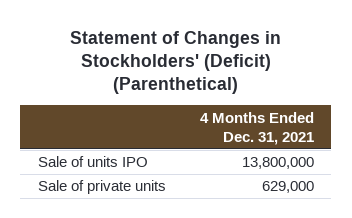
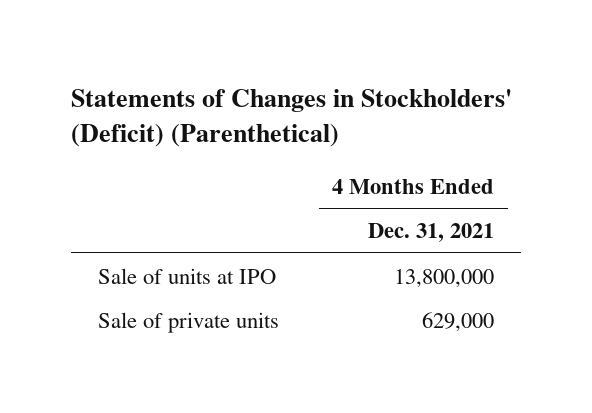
- Statement of Changes in Stockholders' (Deficit) (Parenthetical)
+ Statements of Changes in Stockholders' (Deficit) (Parenthetical)
- Sale of units IPO | 13,800,000
+ Sale of units at IPO | 13,800,000

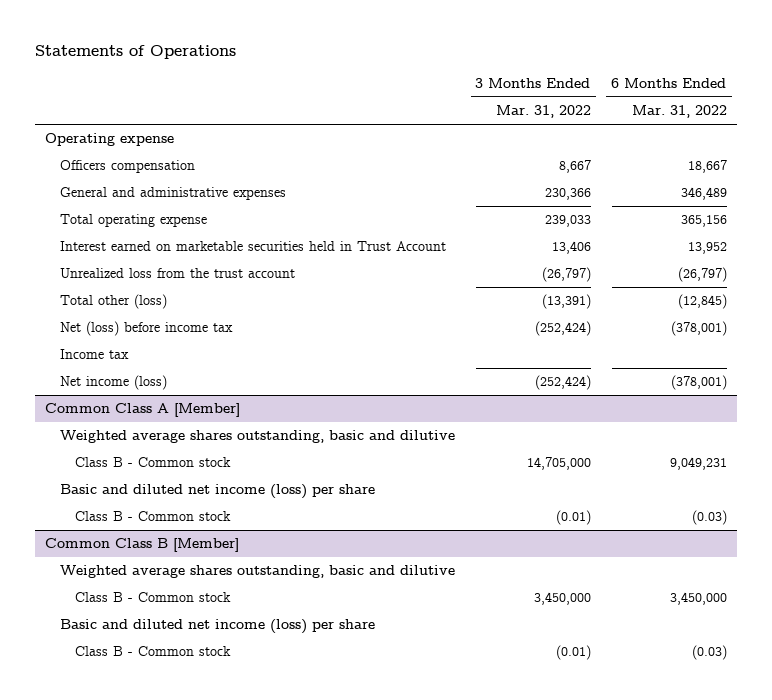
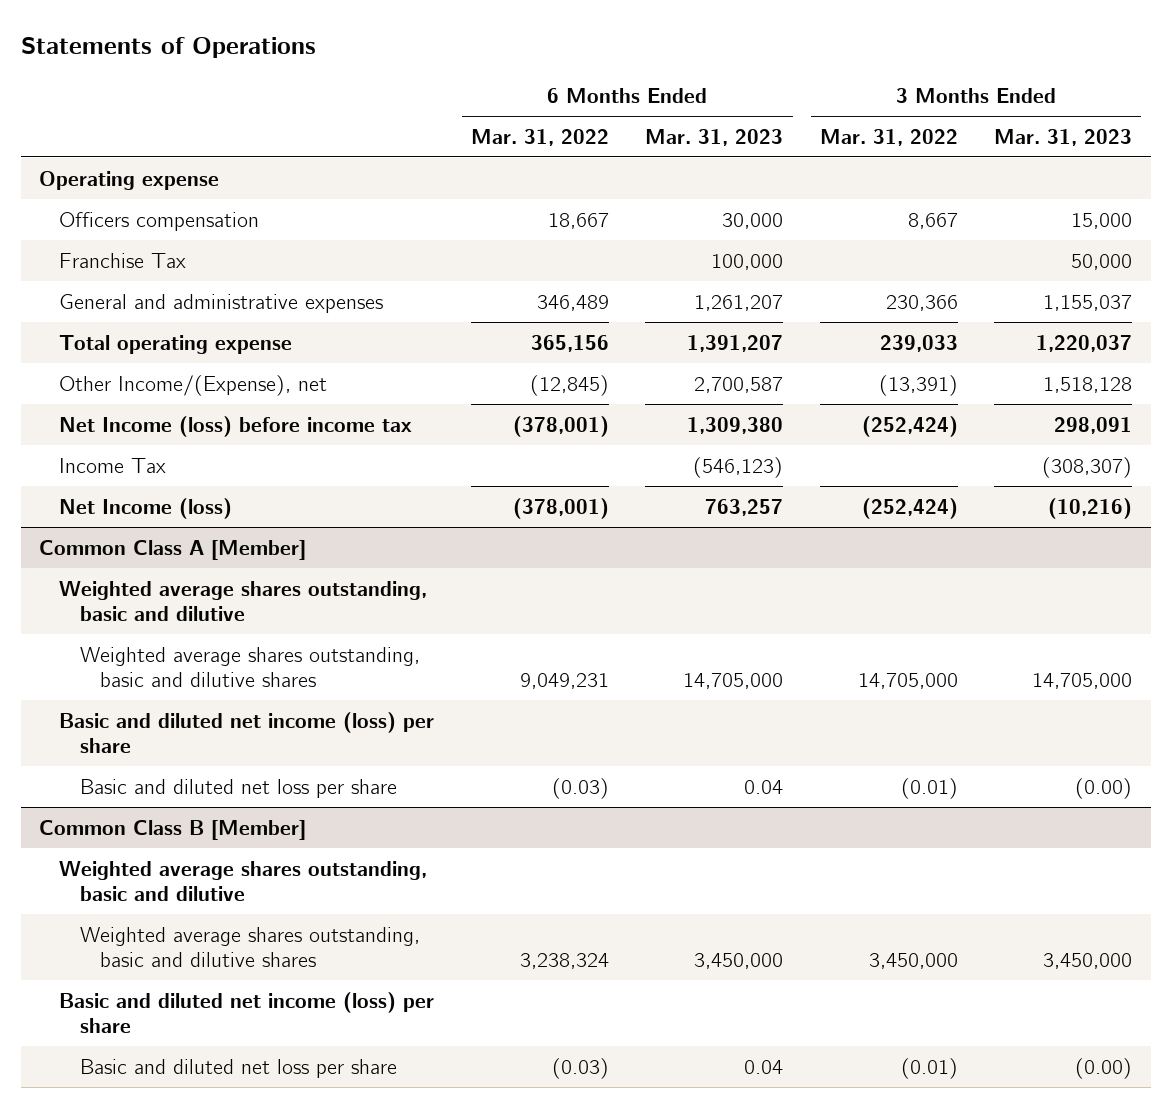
- | 3 Months Ended Mar. 31, 2022 | 6 Months Ended Mar. 31, 2022
+ | 6 Months Ended Mar. 31, 2022 | 6 Months Ended Mar. 31, 2023 | 3 Months Ended Mar. 31, 2022 | 3 Months Ended Mar. 31, 2023
+ Franchise Tax | | 100,000 | | 50,000
- Interest earned on marketable securities held in Trust Account | 13,406 | 13,952
- Unrealized loss from the trust account | (26,797) | (26,797)
- Total other (loss) | (13,391) | (12,845)
- Net (loss) before income tax | (252,424) | (378,001)
- Income tax
- Net income (loss) | (252,424) | (378,001)
+ Other Income/(Expense), net | (12,845) | 2,700,587 | (13,391) | 1,518,128
+ Net Income (loss) before income tax | (378,001) | 1,309,380 | (252,424) | 298,091
+ Income Tax | | (546,123) | | (308,307)
+ Net Income (loss) | (378,001) | 763,257 | (252,424) | (10,216)
@ Common Class A [Member]
- Class B - Common stock | 14,705,000 | 9,049,231
+ Weighted average shares outstanding, basic and dilutive shares | 9,049,231 | 14,705,000 | 14,705,000 | 14,705,000
- Class B - Common stock | (0.01) | (0.03)
+ Basic and diluted net loss per share | (0.03) | 0.04 | (0.01) | (0.00)
@ Common Class B [Member]
- Class B - Common stock | 3,450,000 | 3,450,000
+ Weighted average shares outstanding, basic and dilutive shares | 3,238,324 | 3,450,000 | 3,450,000 | 3,450,000
- Class B - Common stock | (0.01) | (0.03)
+ Basic and diluted net loss per share | (0.03) | 0.04 | (0.01) | (0.00)

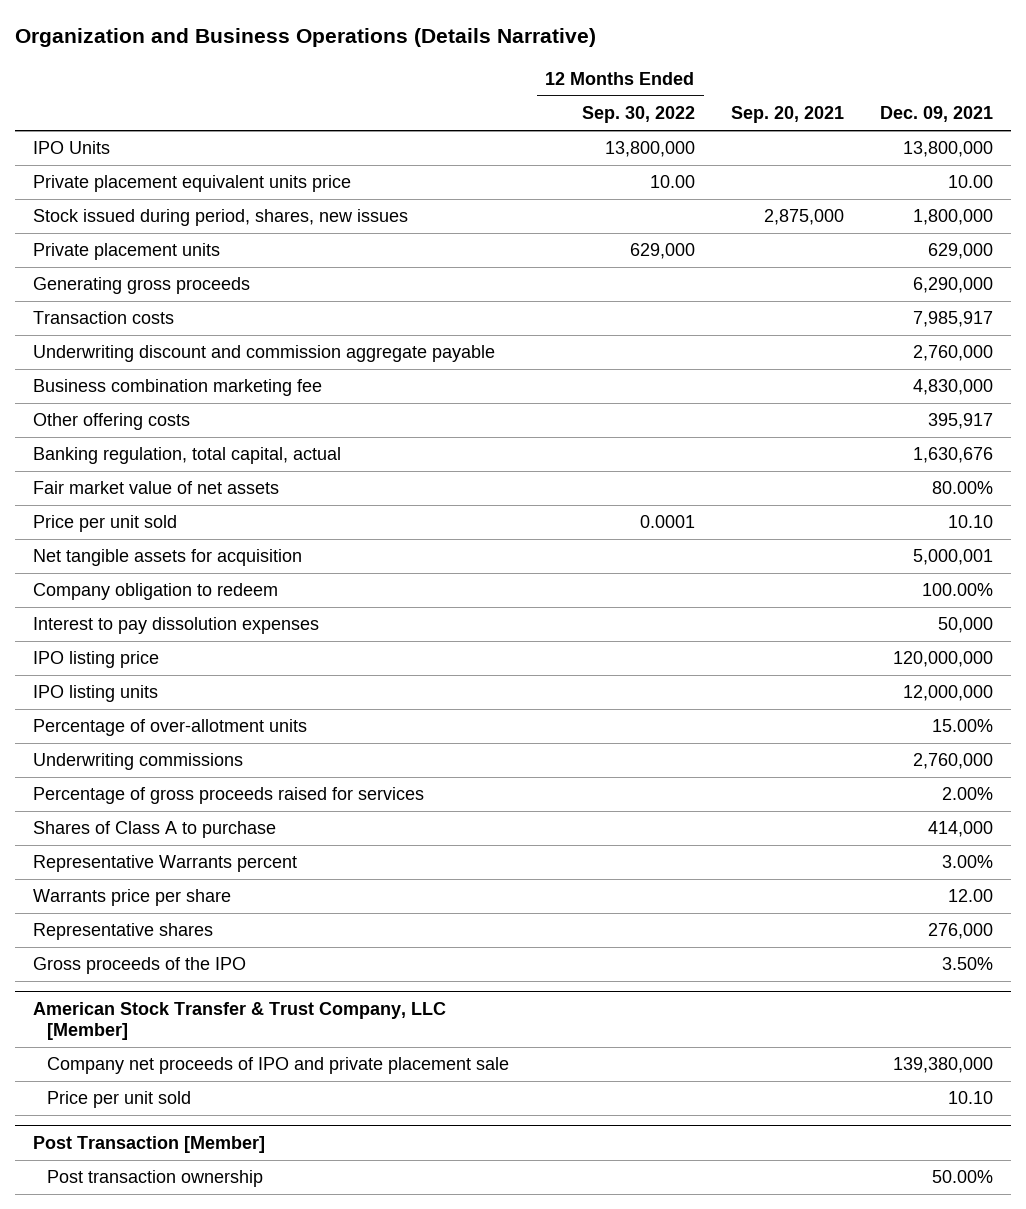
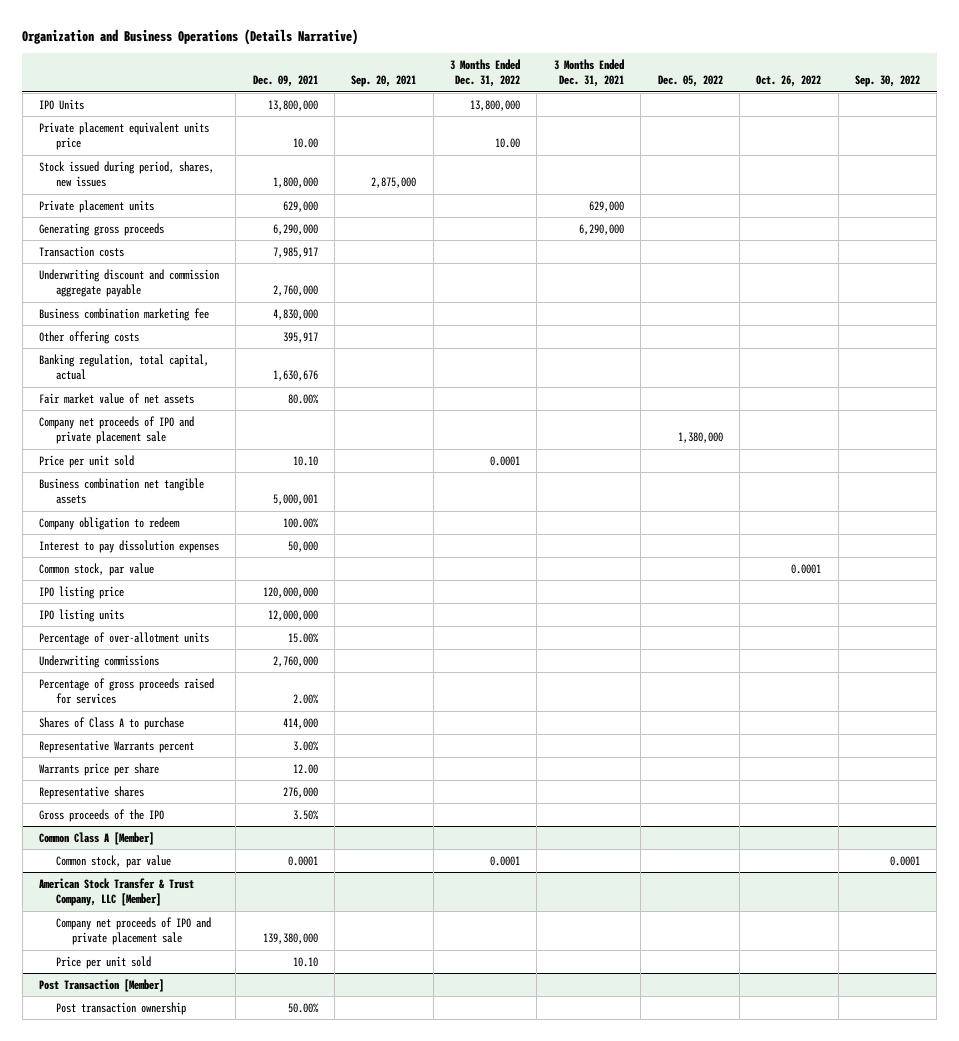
- | 12 Months Ended Sep. 30, 2022 | Sep. 20, 2021 | Dec. 09, 2021
+ | Dec. 09, 2021 | Sep. 20, 2021 | 3 Months Ended Dec. 31, 2022 | 3 Months Ended Dec. 31, 2021 | Dec. 05, 2022 | Oct. 26, 2022 | Sep. 30, 2022
+ Company net proceeds of IPO and private placement sale | | | | | 1,380,000 | |
- Net tangible assets for acquisition | | | 5,000,001
+ Business combination net tangible assets | 5,000,001 | | | | | |
+ Common stock, par value | | | | | | 0.0001 |
+ Common Class A [Member]
+ Common stock, par value | 0.0001 | | 0.0001 | | | | 0.0001

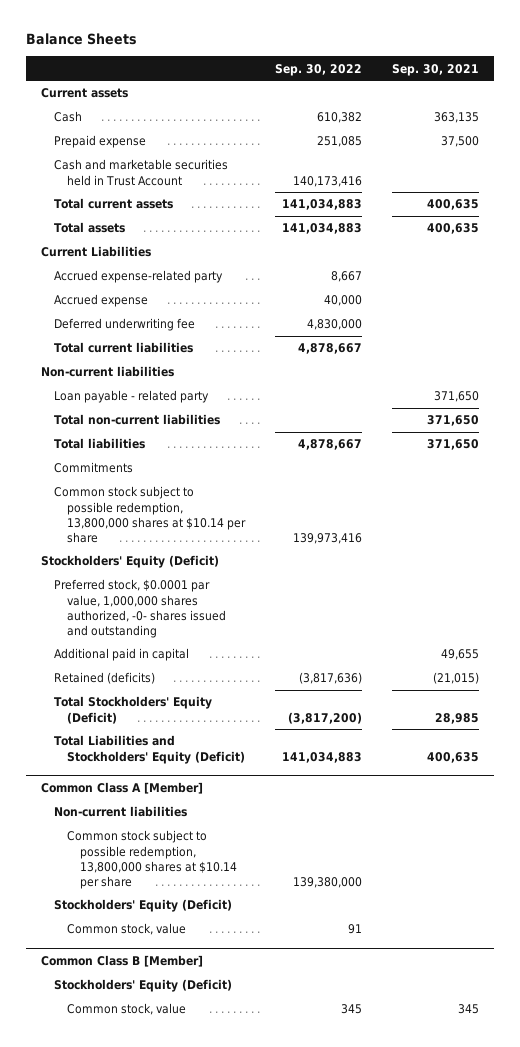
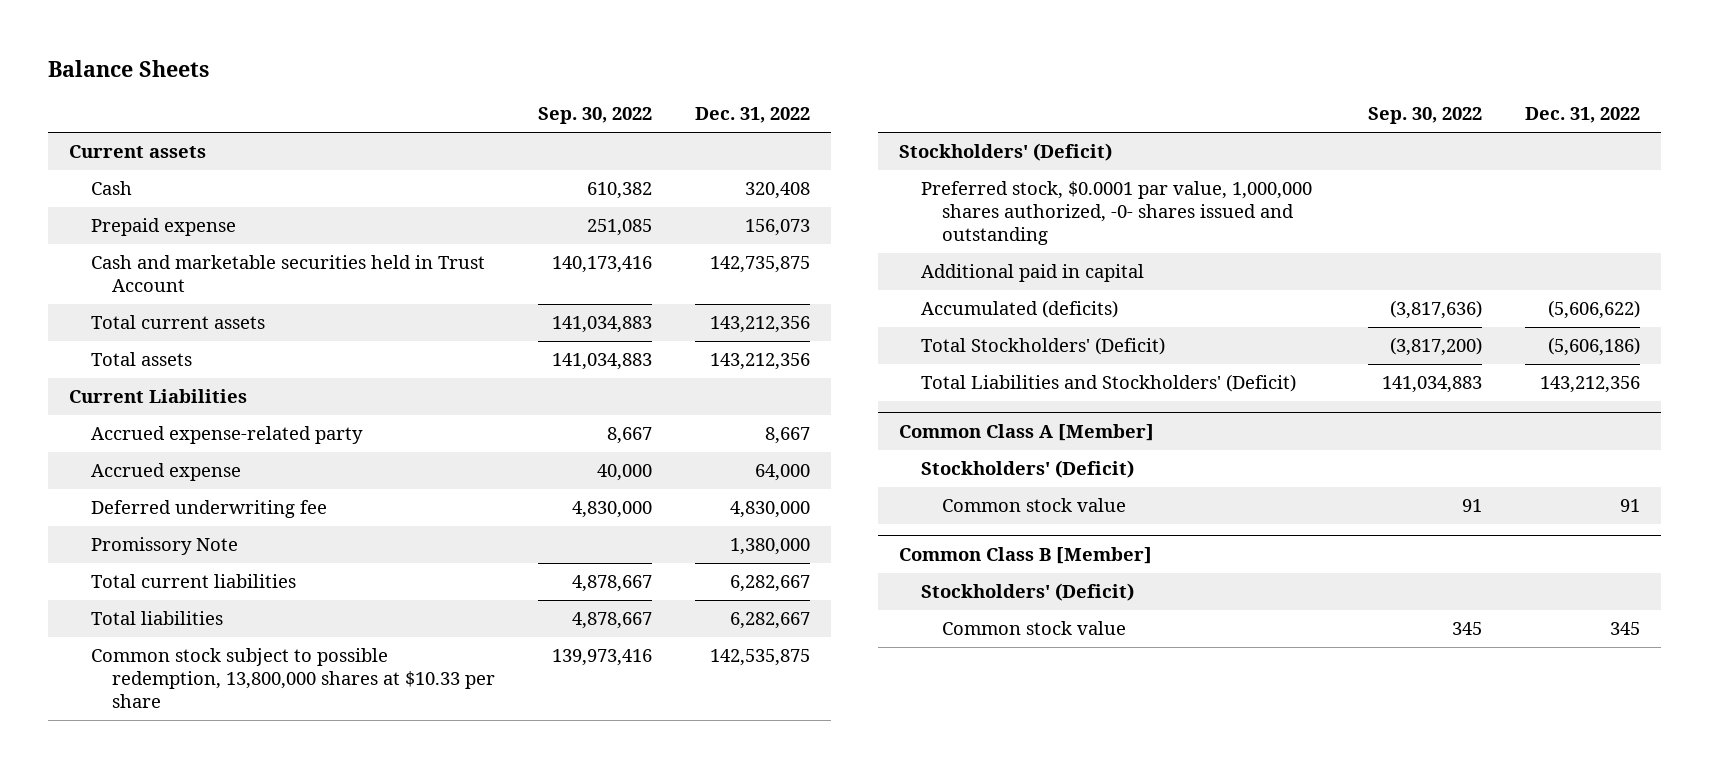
- | Sep. 30, 2022 | Sep. 30, 2021
+ | Sep. 30, 2022 | Dec. 31, 2022
+ Promissory Note | | 1,380,000
- Non-current liabilities
- Loan payable - related party | | 371,650
- Total non-current liabilities | | 371,650
- Commitments
- Common stock subject to possible redemption, 13,800,000 shares at $10.14 per share | 139,973,416 |
- Stockholders' Equity (Deficit)
+ Common stock subject to possible redemption, 13,800,000 shares at $10.33 per share | 139,973,416 | 142,535,875
+ Stockholders' (Deficit)
- Retained (deficits) | (3,817,636) | (21,015)
- Total Stockholders' Equity (Deficit) | (3,817,200) | 28,985
- Total Liabilities and Stockholders' Equity (Deficit) | 141,034,883 | 400,635
+ Accumulated (deficits) | (3,817,636) | (5,606,622)
+ Total Stockholders' (Deficit) | (3,817,200) | (5,606,186)
+ Total Liabilities and Stockholders' (Deficit) | 141,034,883 | 143,212,356
@ Common Class A [Member]
- Non-current liabilities
- Common stock subject to possible redemption, 13,800,000 shares at $10.14 per share | 139,380,000 |
- Stockholders' Equity (Deficit)
- Common stock, value | 91 |
+ Stockholders' (Deficit)
+ Common stock value | 91 | 91
@ Common Class B [Member]
- Stockholders' Equity (Deficit)
- Common stock, value | 345 | 345
+ Stockholders' (Deficit)
+ Common stock value | 345 | 345

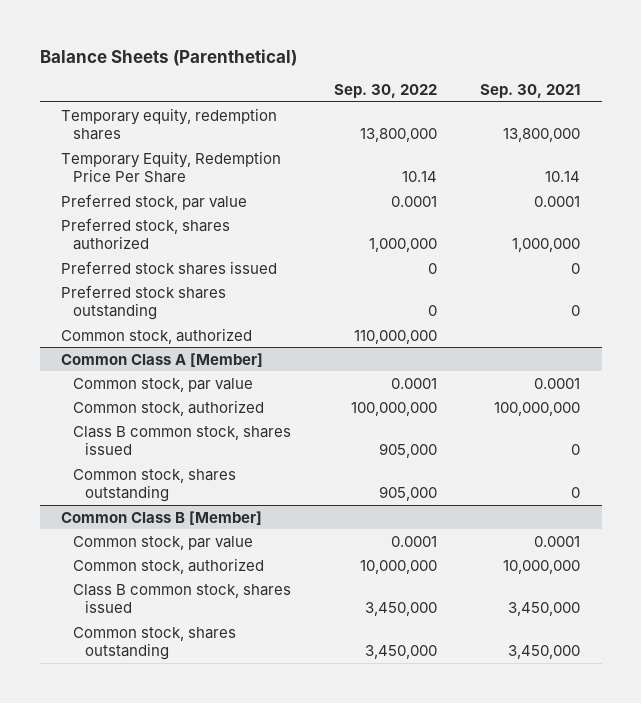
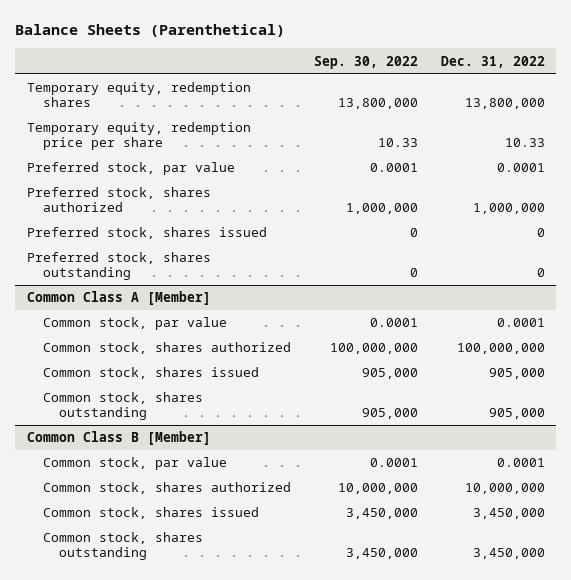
- | Sep. 30, 2022 | Sep. 30, 2021
+ | Sep. 30, 2022 | Dec. 31, 2022
- Temporary Equity, Redemption Price Per Share | 10.14 | 10.14
+ Temporary equity, redemption price per share | 10.33 | 10.33
- Preferred stock shares issued | 0 | 0
- Preferred stock shares outstanding | 0 | 0
- Common stock, authorized | 110,000,000 |
+ Preferred stock, shares issued | 0 | 0
+ Preferred stock, shares outstanding | 0 | 0
@ Common Class A [Member]
- Common stock, authorized | 100,000,000 | 100,000,000
- Class B common stock, shares issued | 905,000 | 0
+ Common stock, shares authorized | 100,000,000 | 100,000,000
+ Common stock, shares issued | 905,000 | 905,000
@ Common Class B [Member]
- Common stock, authorized | 10,000,000 | 10,000,000
- Class B common stock, shares issued | 3,450,000 | 3,450,000
+ Common stock, shares authorized | 10,000,000 | 10,000,000
+ Common stock, shares issued | 3,450,000 | 3,450,000

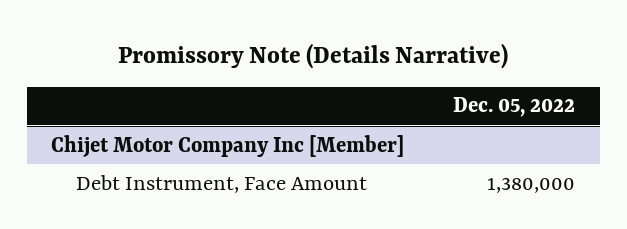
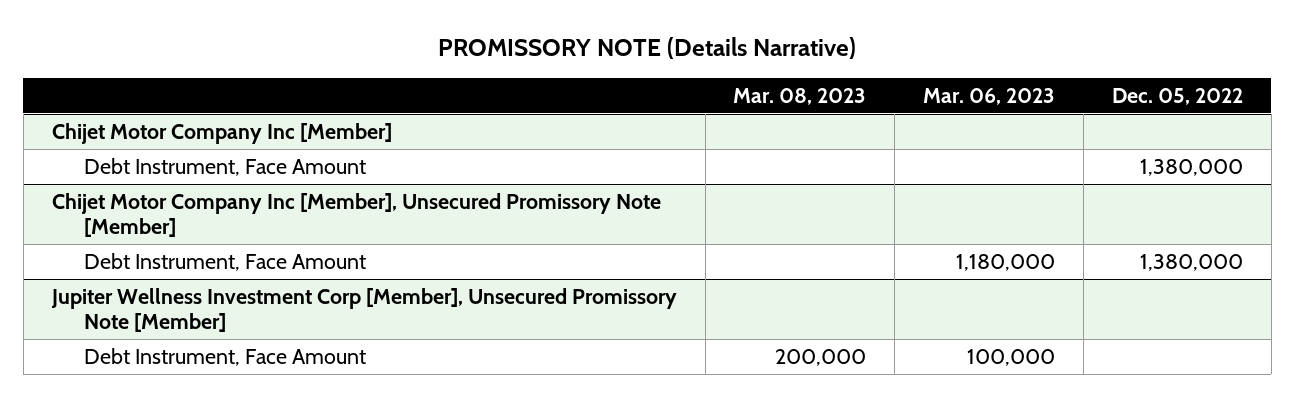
- Promissory Note (Details Narrative)
+ PROMISSORY NOTE (Details Narrative)
- | Dec. 05, 2022
+ | Mar. 08, 2023 | Mar. 06, 2023 | Dec. 05, 2022
+ Chijet Motor Company Inc [Member], Unsecured Promissory Note [Member]
+ Debt Instrument, Face Amount | | 1,180,000 | 1,380,000
+ Jupiter Wellness Investment Corp [Member], Unsecured Promissory Note [Member]
+ Debt Instrument, Face Amount | 200,000 | 100,000 |

